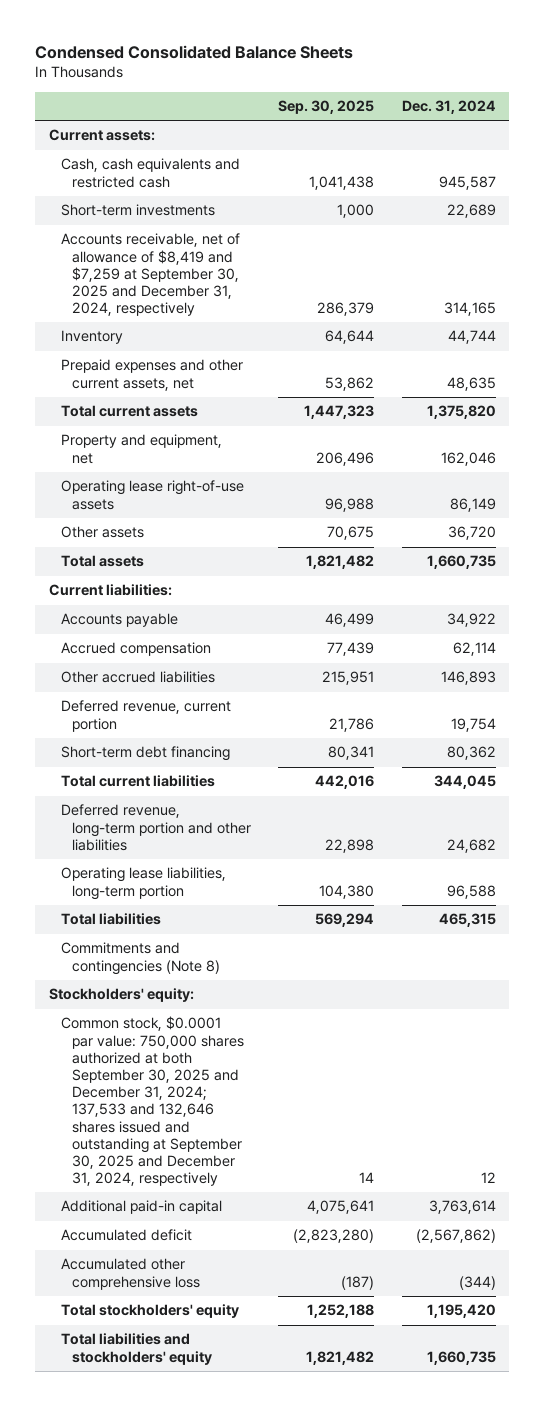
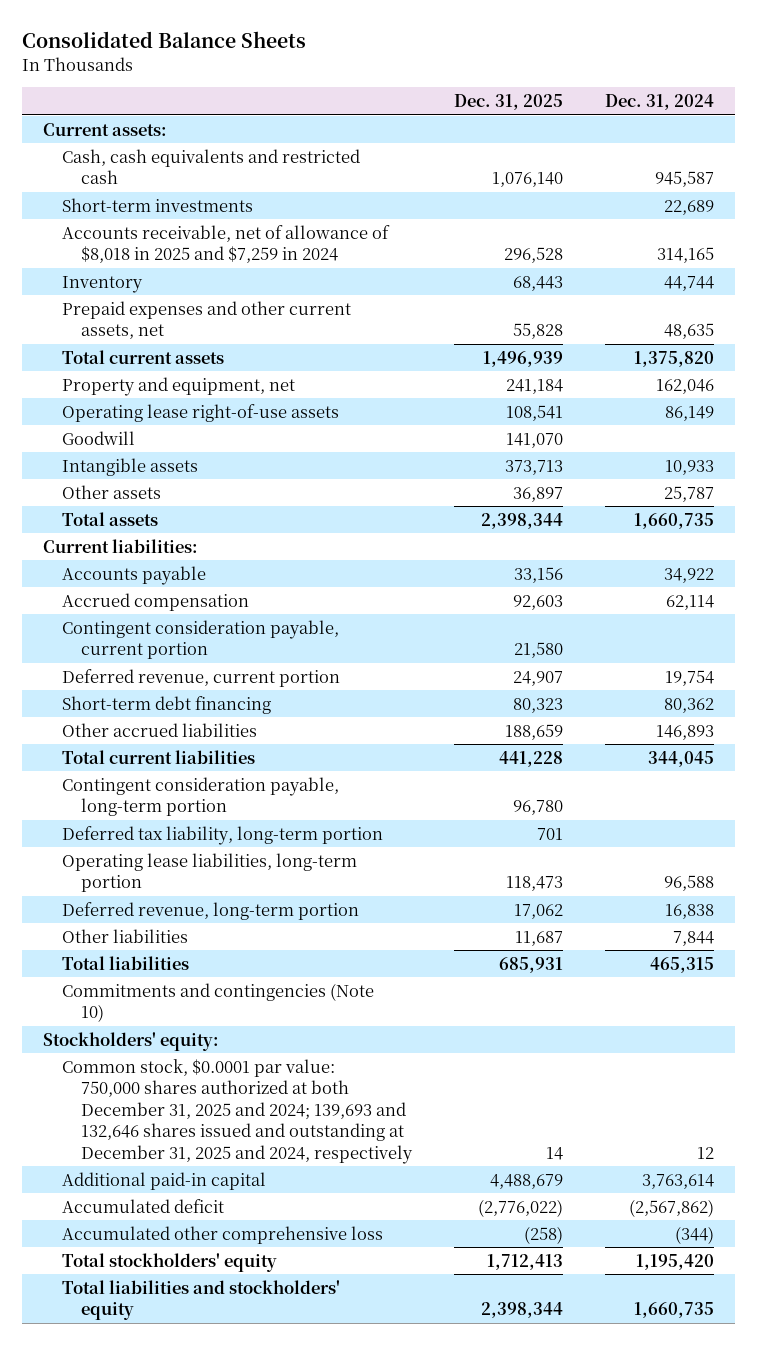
- Condensed Consolidated Balance Sheets
+ Consolidated Balance Sheets
- | Sep. 30, 2025 | Dec. 31, 2024
+ | Dec. 31, 2025 | Dec. 31, 2024
- Accounts receivable, net of allowance of $8,419 and $7,259 at September 30, 2025 and December 31, 2024, respectively | 286,379 | 314,165
+ Accounts receivable, net of allowance of $8,018 in 2025 and $7,259 in 2024 | 296,528 | 314,165
- Other assets | 70,675 | 36,720
+ Goodwill | 141,070 |
+ Intangible assets | 373,713 | 10,933
+ Other assets | 36,897 | 25,787
+ Contingent consideration payable, current portion | 21,580 |
moved down: Other accrued liabilities | 188,659 | 146,893
- Deferred revenue, long-term portion and other liabilities | 22,898 | 24,682
+ Contingent consideration payable, long-term portion | 96,780 |
+ Deferred tax liability, long-term portion | 701 |
+ Deferred revenue, long-term portion | 17,062 | 16,838
+ Other liabilities | 11,687 | 7,844
- Commitments and contingencies (Note 8)
+ Commitments and contingencies (Note 10)
- Common stock, $0.0001 par value: 750,000 shares authorized at both September 30, 2025 and December 31, 2024; 137,533 and 132,646 shares issued and outstanding at September 30, 2025 and December 31, 2024, respectively | 14 | 12
+ Common stock, $0.0001 par value: 750,000 shares authorized at both December 31, 2025 and 2024; 139,693 and 132,646 shares issued and outstanding at December 31, 2025 and 2024, respectively | 14 | 12

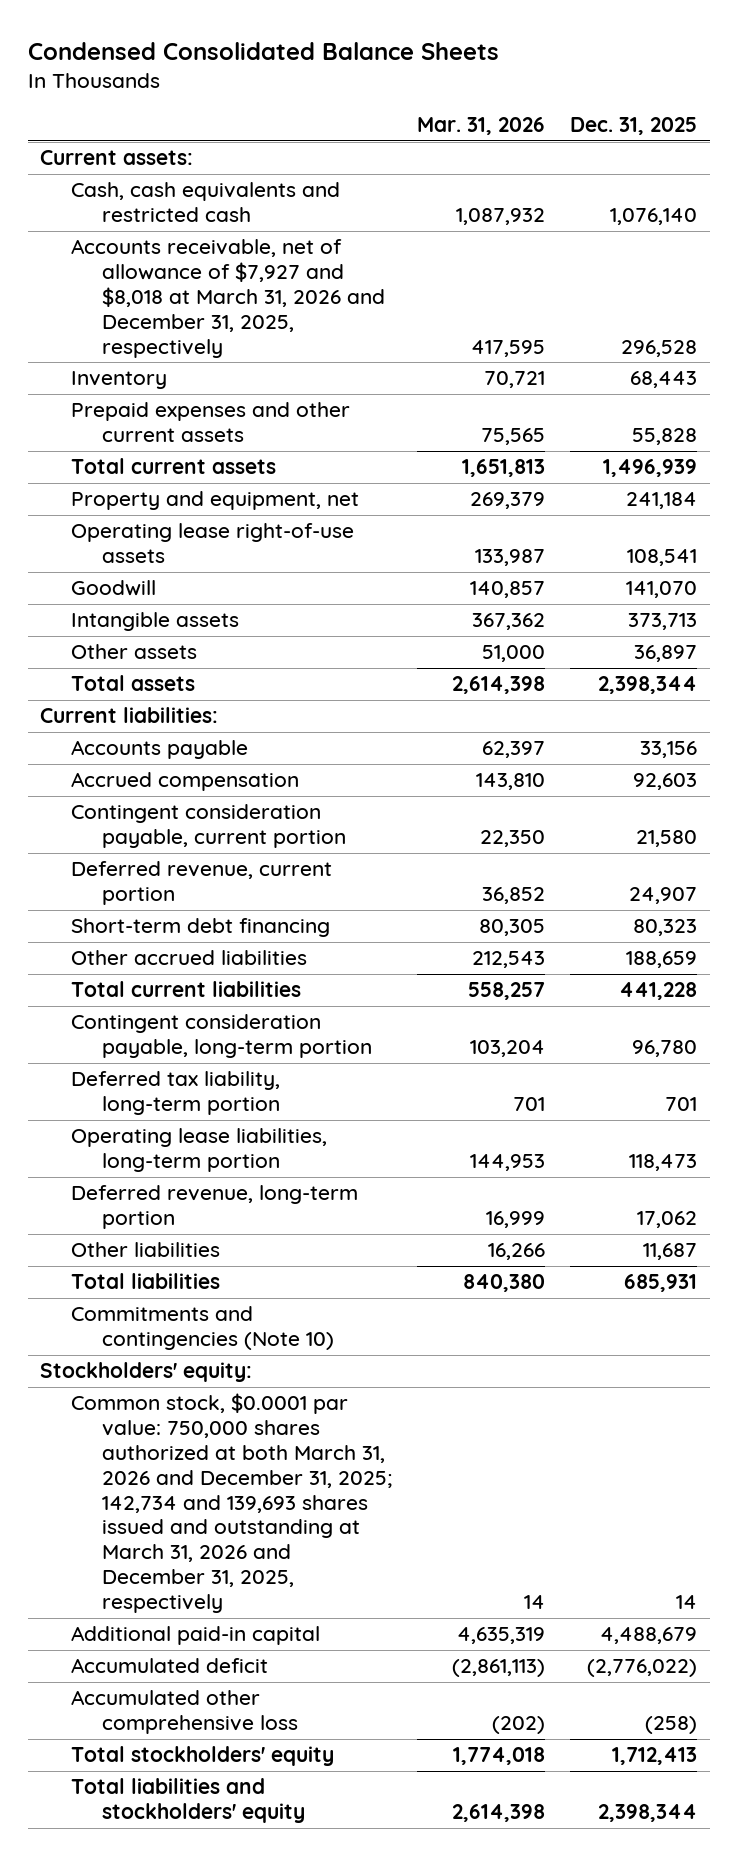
- Consolidated Balance Sheets
+ Condensed Consolidated Balance Sheets
- | Dec. 31, 2025 | Dec. 31, 2024
+ | Mar. 31, 2026 | Dec. 31, 2025
- Short-term investments | | 22,689
- Accounts receivable, net of allowance of $8,018 in 2025 and $7,259 in 2024 | 296,528 | 314,165
+ Accounts receivable, net of allowance of $7,927 and $8,018 at March 31, 2026 and December 31, 2025, respectively | 417,595 | 296,528
- Prepaid expenses and other current assets, net | 55,828 | 48,635
+ Prepaid expenses and other current assets | 75,565 | 55,828
- Common stock, $0.0001 par value: 750,000 shares authorized at both December 31, 2025 and 2024; 139,693 and 132,646 shares issued and outstanding at December 31, 2025 and 2024, respectively | 14 | 12
+ Common stock, $0.0001 par value: 750,000 shares authorized at both March 31, 2026 and December 31, 2025; 142,734 and 139,693 shares issued and outstanding at March 31, 2026 and December 31, 2025, respectively | 14 | 14

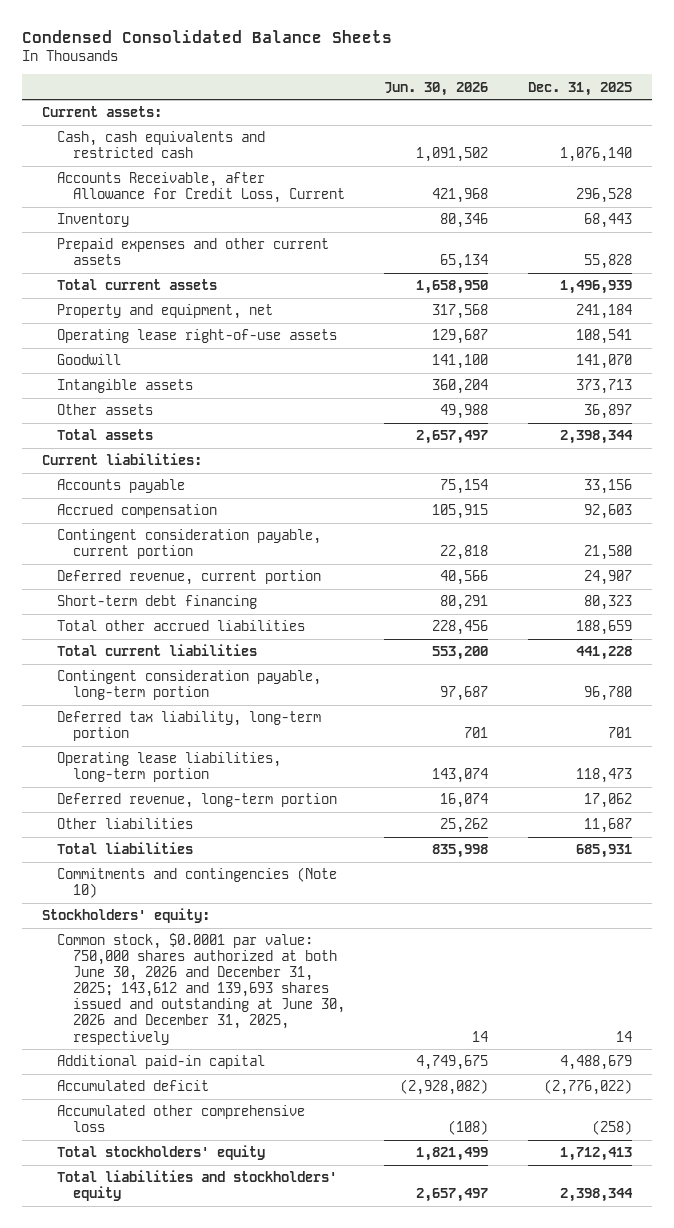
- | Mar. 31, 2026 | Dec. 31, 2025
+ | Jun. 30, 2026 | Dec. 31, 2025
- Accounts receivable, net of allowance of $7,927 and $8,018 at March 31, 2026 and December 31, 2025, respectively | 417,595 | 296,528
+ Accounts Receivable, after Allowance for Credit Loss, Current | 421,968 | 296,528
- Other accrued liabilities | 212,543 | 188,659
+ Total other accrued liabilities | 228,456 | 188,659
- Common stock, $0.0001 par value: 750,000 shares authorized at both March 31, 2026 and December 31, 2025; 142,734 and 139,693 shares issued and outstanding at March 31, 2026 and December 31, 2025, respectively | 14 | 14
+ Common stock, $0.0001 par value: 750,000 shares authorized at both June 30, 2026 and December 31, 2025; 143,612 and 139,693 shares issued and outstanding at June 30, 2026 and December 31, 2025, respectively | 14 | 14

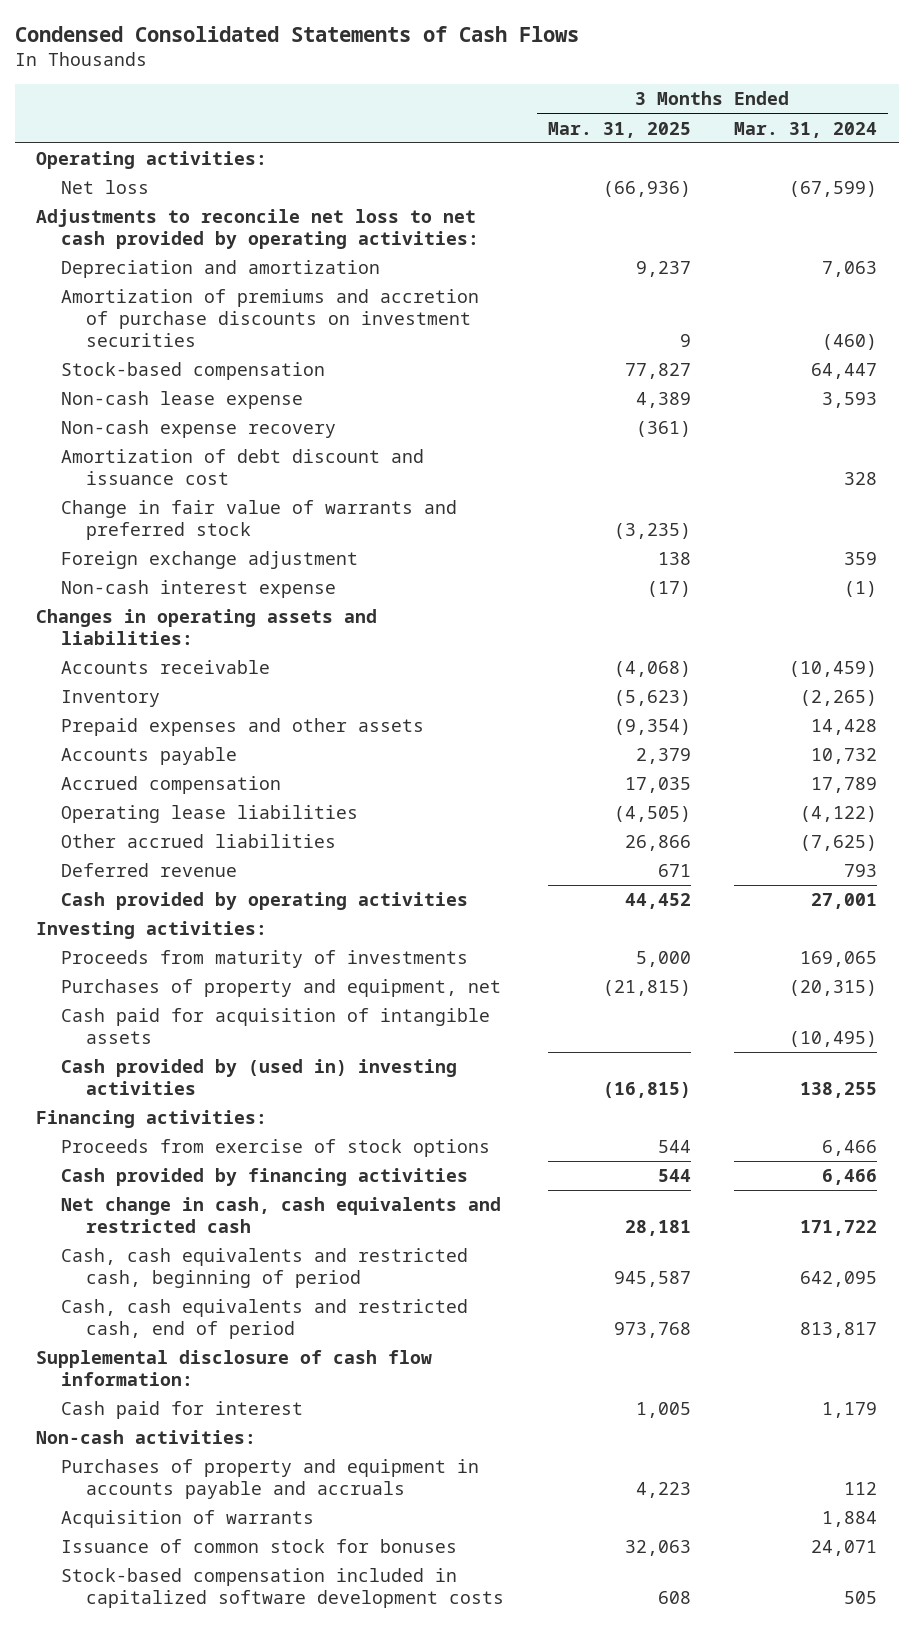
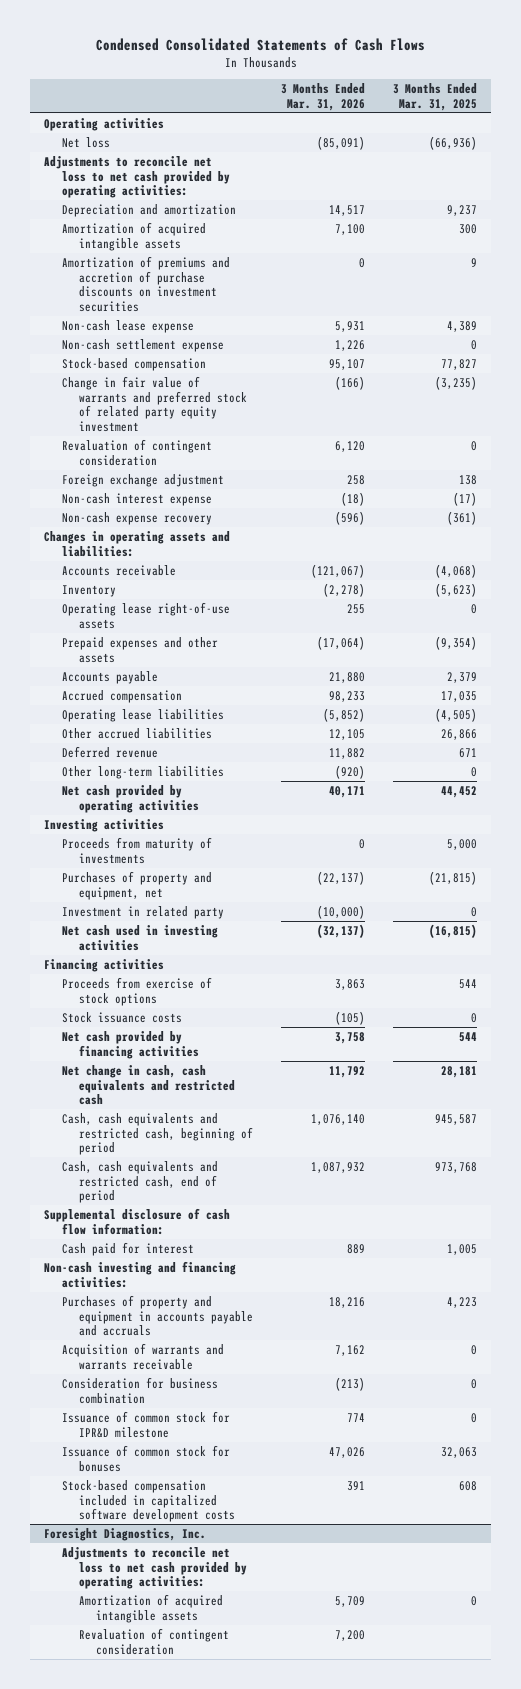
- | 3 Months Ended Mar. 31, 2025 | 3 Months Ended Mar. 31, 2024
+ | 3 Months Ended Mar. 31, 2026 | 3 Months Ended Mar. 31, 2025
- Operating activities:
+ Operating activities
+ Amortization of acquired intangible assets | 7,100 | 300
- Amortization of debt discount and issuance cost | | 328
- Change in fair value of warrants and preferred stock | (3,235) |
+ Non-cash settlement expense | 1,226 | 0
moved down: Stock-based compensation | 95,107 | 77,827
+ Change in fair value of warrants and preferred stock of related party equity investment | (166) | (3,235)
+ Revaluation of contingent consideration | 6,120 | 0
moved down: Non-cash expense recovery | (596) | (361)
+ Operating lease right-of-use assets | 255 | 0
- Cash provided by operating activities | 44,452 | 27,001
- Investing activities:
+ Other long-term liabilities | (920) | 0
+ Net cash provided by operating activities | 40,171 | 44,452
+ Investing activities
- Cash paid for acquisition of intangible assets | | (10,495)
- Cash provided by (used in) investing activities | (16,815) | 138,255
- Financing activities:
+ Investment in related party | (10,000) | 0
+ Net cash used in investing activities | (32,137) | (16,815)
+ Financing activities
- Cash provided by financing activities | 544 | 6,466
+ Stock issuance costs | (105) | 0
+ Net cash provided by financing activities | 3,758 | 544
- Non-cash activities:
+ Non-cash investing and financing activities:
- Acquisition of warrants | | 1,884
+ Acquisition of warrants and warrants receivable | 7,162 | 0
+ Consideration for business combination | (213) | 0
+ Issuance of common stock for IPR&D milestone | 774 | 0
+ Foresight Diagnostics, Inc.
+ Adjustments to reconcile net loss to net cash provided by operating activities:
+ Amortization of acquired intangible assets | 5,709 | 0
+ Revaluation of contingent consideration | 7,200 |

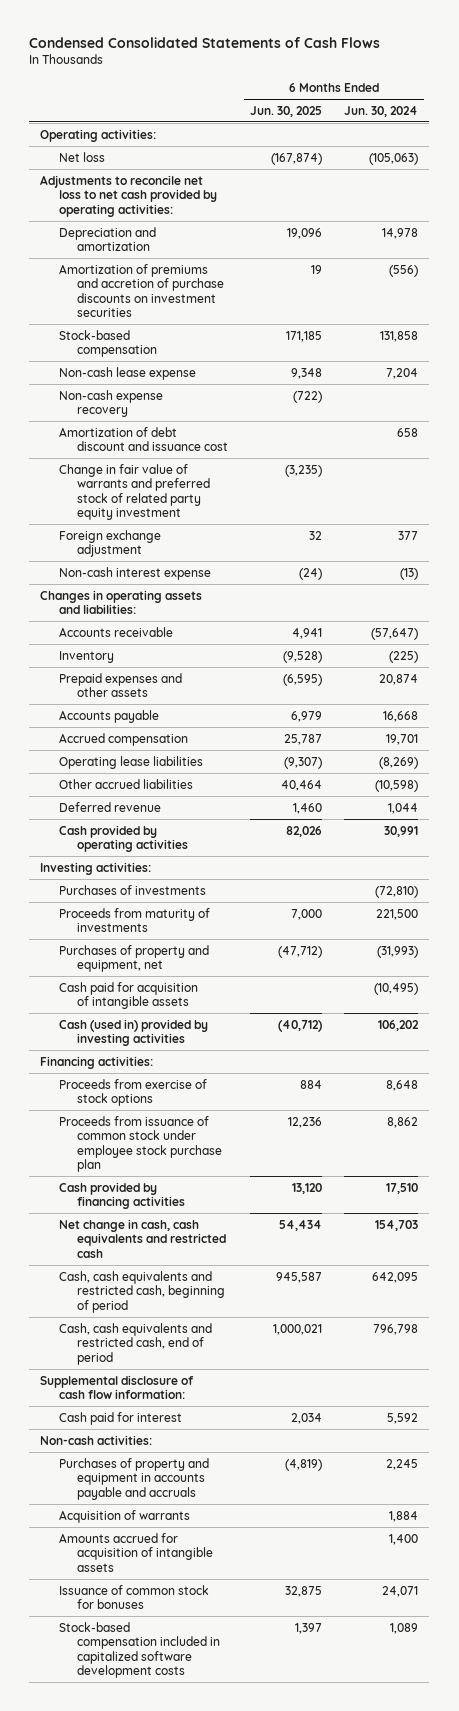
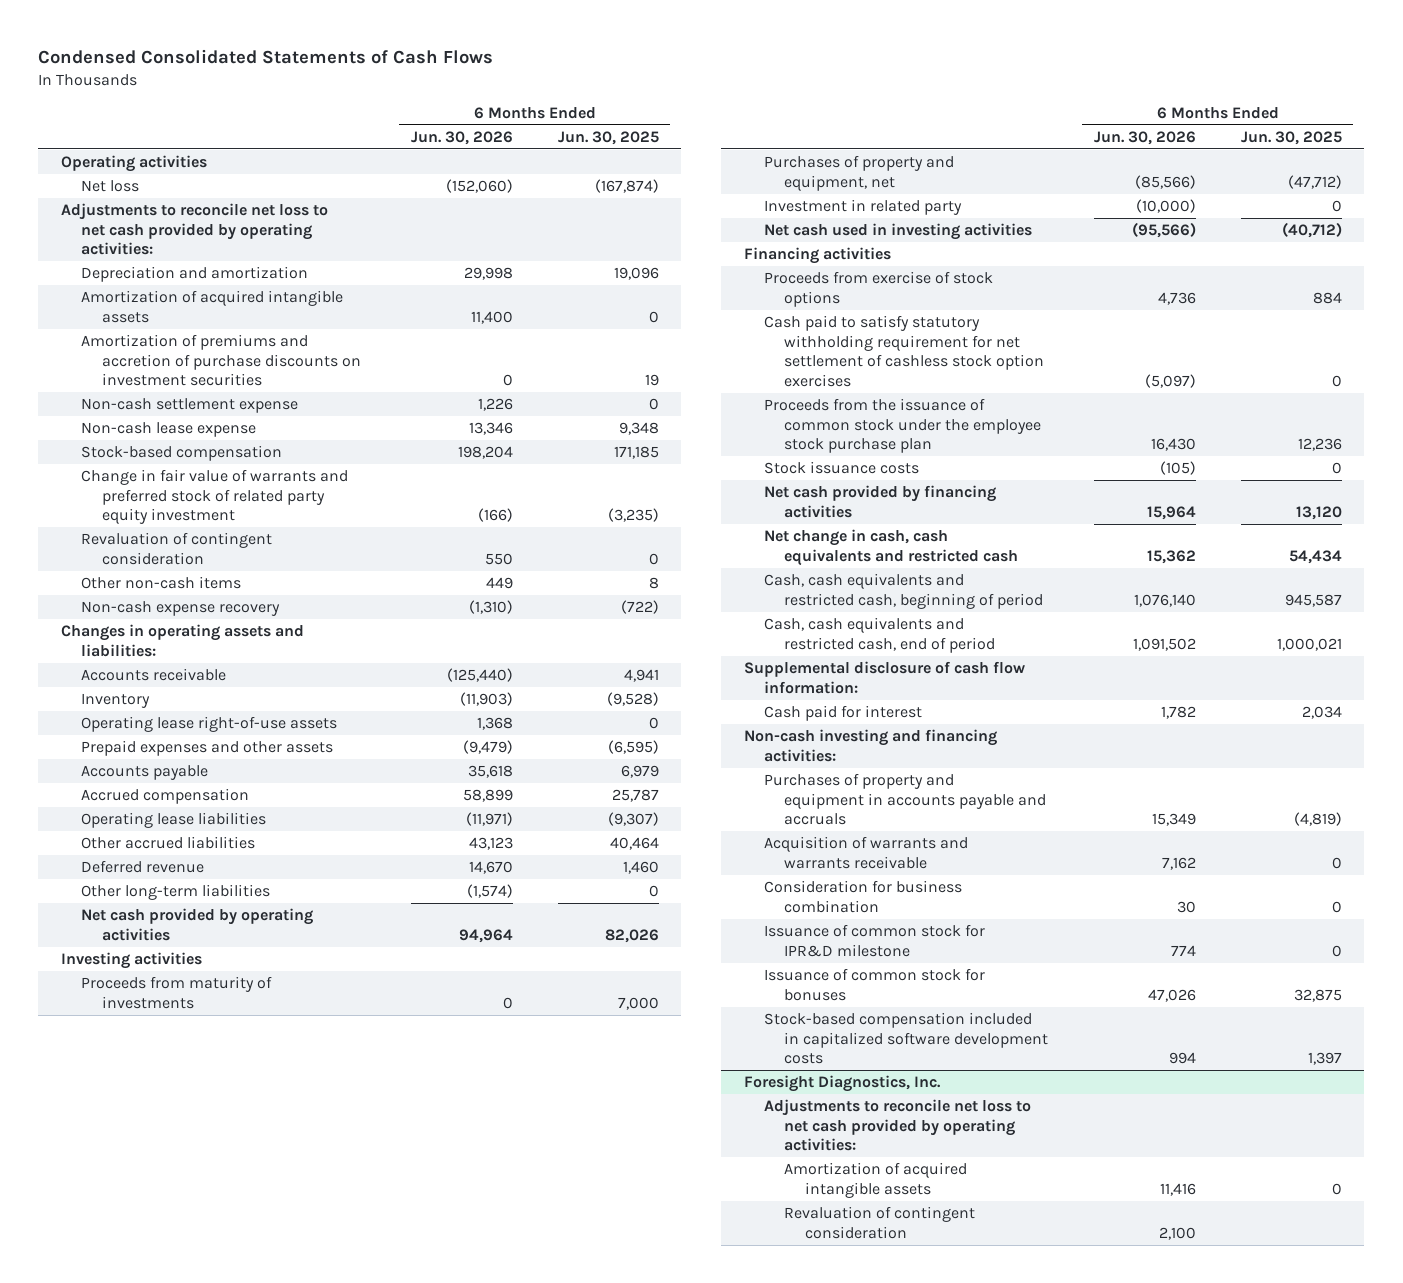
- | 6 Months Ended Jun. 30, 2025 | 6 Months Ended Jun. 30, 2024
+ | 6 Months Ended Jun. 30, 2026 | 6 Months Ended Jun. 30, 2025
- Operating activities:
+ Operating activities
+ Amortization of acquired intangible assets | 11,400 | 0
+ Non-cash settlement expense | 1,226 | 0
- Amortization of debt discount and issuance cost | | 658
moved down: Stock-based compensation | 198,204 | 171,185
- Foreign exchange adjustment | 32 | 377
- Non-cash interest expense | (24) | (13)
+ Revaluation of contingent consideration | 550 | 0
+ Other non-cash items | 449 | 8
moved down: Non-cash expense recovery | (1,310) | (722)
+ Operating lease right-of-use assets | 1,368 | 0
- Cash provided by operating activities | 82,026 | 30,991
- Investing activities:
- Purchases of investments | | (72,810)
+ Other long-term liabilities | (1,574) | 0
+ Net cash provided by operating activities | 94,964 | 82,026
+ Investing activities
- Cash paid for acquisition of intangible assets | | (10,495)
- Cash (used in) provided by investing activities | (40,712) | 106,202
- Financing activities:
+ Investment in related party | (10,000) | 0
+ Net cash used in investing activities | (95,566) | (40,712)
+ Financing activities
- Proceeds from issuance of common stock under employee stock purchase plan | 12,236 | 8,862
- Cash provided by financing activities | 13,120 | 17,510
+ Cash paid to satisfy statutory withholding requirement for net settlement of cashless stock option exercises | (5,097) | 0
+ Proceeds from the issuance of common stock under the employee stock purchase plan | 16,430 | 12,236
+ Stock issuance costs | (105) | 0
+ Net cash provided by financing activities | 15,964 | 13,120
- Non-cash activities:
+ Non-cash investing and financing activities:
- Acquisition of warrants | | 1,884
- Amounts accrued for acquisition of intangible assets | | 1,400
+ Acquisition of warrants and warrants receivable | 7,162 | 0
+ Consideration for business combination | 30 | 0
+ Issuance of common stock for IPR&D milestone | 774 | 0
+ Foresight Diagnostics, Inc.
+ Adjustments to reconcile net loss to net cash provided by operating activities:
+ Amortization of acquired intangible assets | 11,416 | 0
+ Revaluation of contingent consideration | 2,100 |

